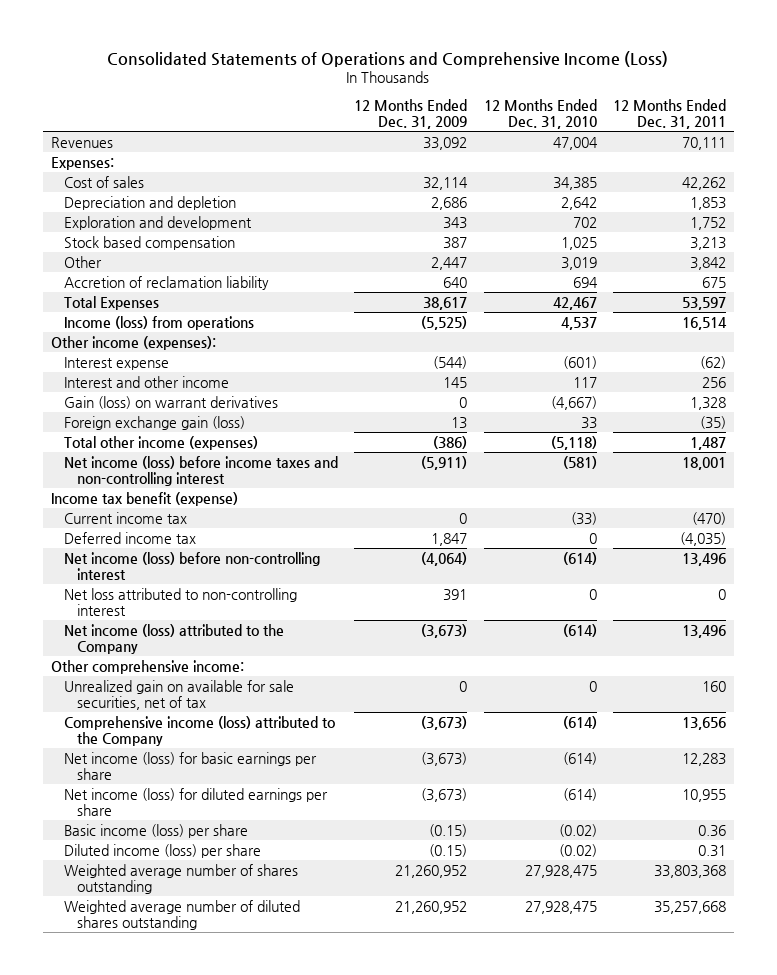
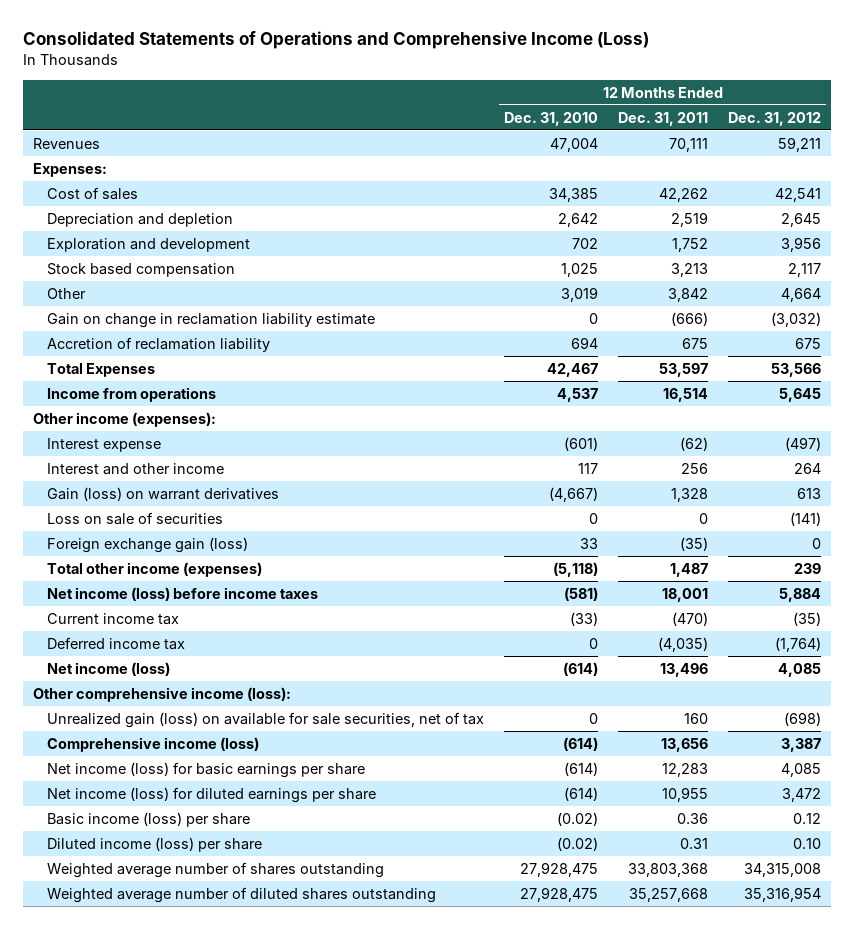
- | 12 Months Ended Dec. 31, 2009 | 12 Months Ended Dec. 31, 2010 | 12 Months Ended Dec. 31, 2011
+ | 12 Months Ended Dec. 31, 2010 | 12 Months Ended Dec. 31, 2011 | 12 Months Ended Dec. 31, 2012
- Depreciation and depletion | 2,686 | 2,642 | 1,853
+ Depreciation and depletion | 2,642 | 2,519 | 2,645
+ Gain on change in reclamation liability estimate | 0 | (666) | (3,032)
- Income (loss) from operations | (5,525) | 4,537 | 16,514
+ Income from operations | 4,537 | 16,514 | 5,645
+ Loss on sale of securities | 0 | 0 | (141)
- Net income (loss) before income taxes and non-controlling interest | (5,911) | (581) | 18,001
- Income tax benefit (expense)
+ Net income (loss) before income taxes | (581) | 18,001 | 5,884
- Net income (loss) before non-controlling interest | (4,064) | (614) | 13,496
- Net loss attributed to non-controlling interest | 391 | 0 | 0
- Net income (loss) attributed to the Company | (3,673) | (614) | 13,496
- Other comprehensive income:
- Unrealized gain on available for sale securities, net of tax | 0 | 0 | 160
- Comprehensive income (loss) attributed to the Company | (3,673) | (614) | 13,656
+ Net income (loss) | (614) | 13,496 | 4,085
+ Other comprehensive income (loss):
+ Unrealized gain (loss) on available for sale securities, net of tax | 0 | 160 | (698)
+ Comprehensive income (loss) | (614) | 13,656 | 3,387

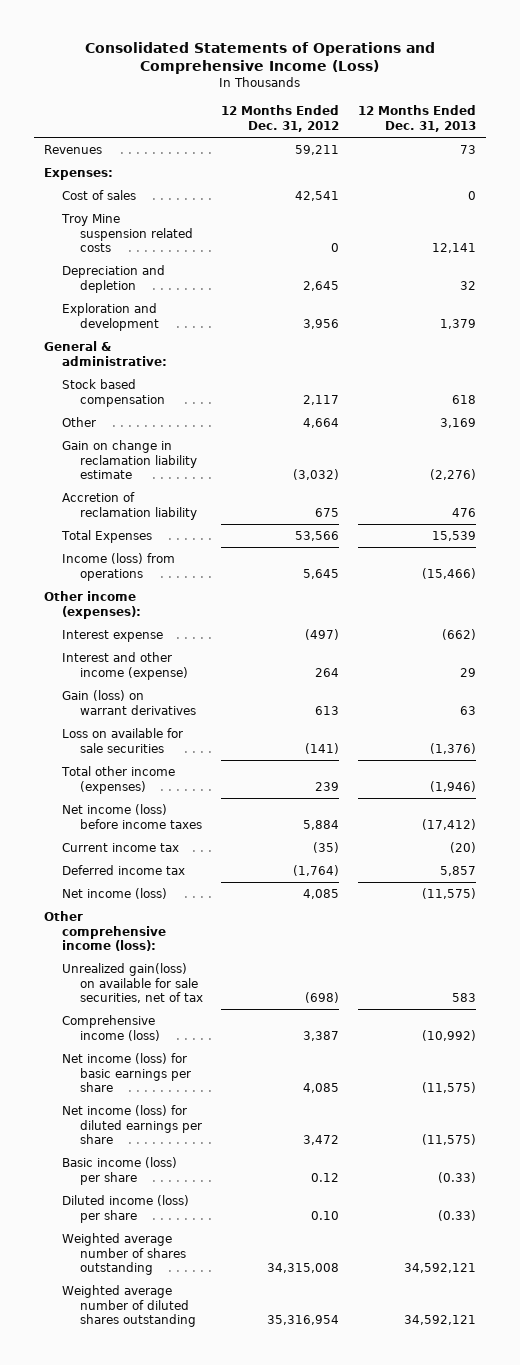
- | 12 Months Ended Dec. 31, 2010 | 12 Months Ended Dec. 31, 2011 | 12 Months Ended Dec. 31, 2012
+ | 12 Months Ended Dec. 31, 2012 | 12 Months Ended Dec. 31, 2013
+ Troy Mine suspension related costs | 0 | 12,141
+ General & administrative:
- Income from operations | 4,537 | 16,514 | 5,645
+ Income (loss) from operations | 5,645 | (15,466)
- Interest and other income | 117 | 256 | 264
+ Interest and other income (expense) | 264 | 29
- Loss on sale of securities | 0 | 0 | (141)
- Foreign exchange gain (loss) | 33 | (35) | 0
+ Loss on available for sale securities | (141) | (1,376)
- Unrealized gain (loss) on available for sale securities, net of tax | 0 | 160 | (698)
+ Unrealized gain(loss) on available for sale securities, net of tax | (698) | 583

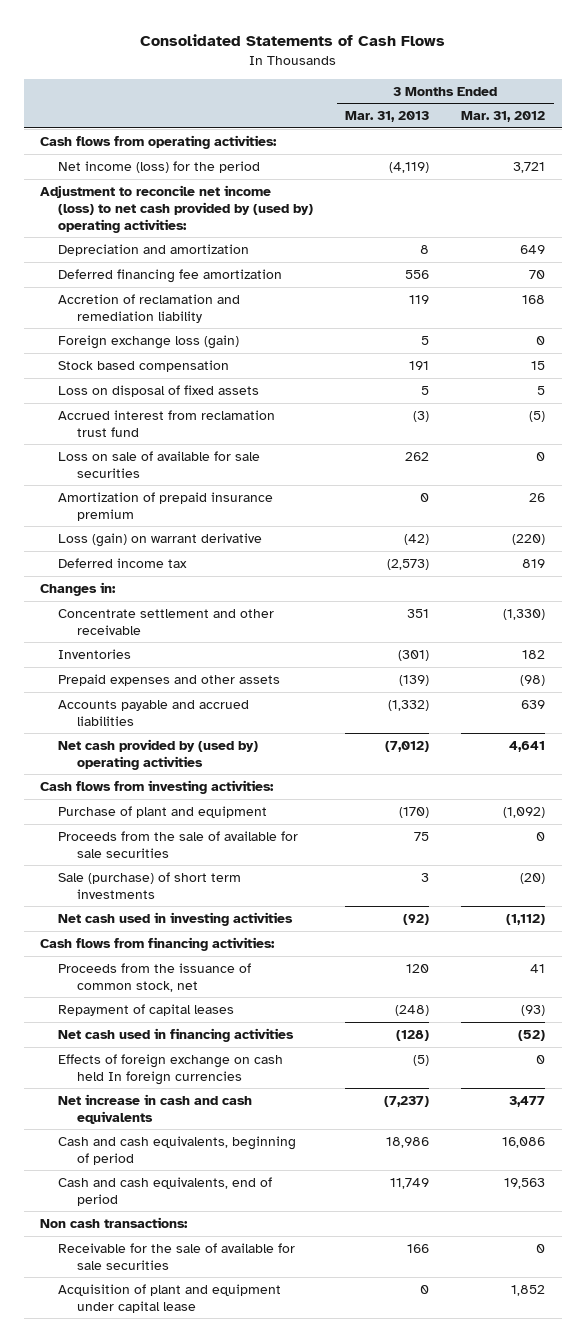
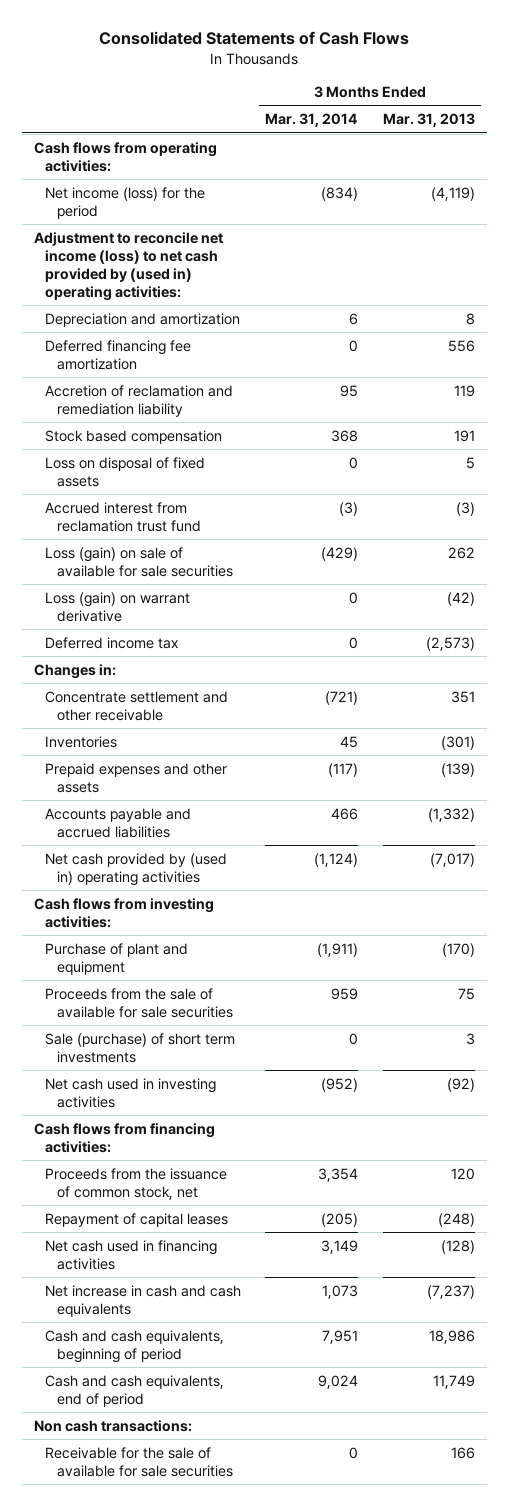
- | 3 Months Ended Mar. 31, 2013 | 3 Months Ended Mar. 31, 2012
+ | 3 Months Ended Mar. 31, 2014 | 3 Months Ended Mar. 31, 2013
- Adjustment to reconcile net income (loss) to net cash provided by (used by) operating activities:
+ Adjustment to reconcile net income (loss) to net cash provided by (used in) operating activities:
- Foreign exchange loss (gain) | 5 | 0
- Loss on sale of available for sale securities | 262 | 0
- Amortization of prepaid insurance premium | 0 | 26
+ Loss (gain) on sale of available for sale securities | (429) | 262
- Net cash provided by (used by) operating activities | (7,012) | 4,641
+ Net cash provided by (used in) operating activities | (1,124) | (7,017)
- Effects of foreign exchange on cash held In foreign currencies | (5) | 0
- Acquisition of plant and equipment under capital lease | 0 | 1,852

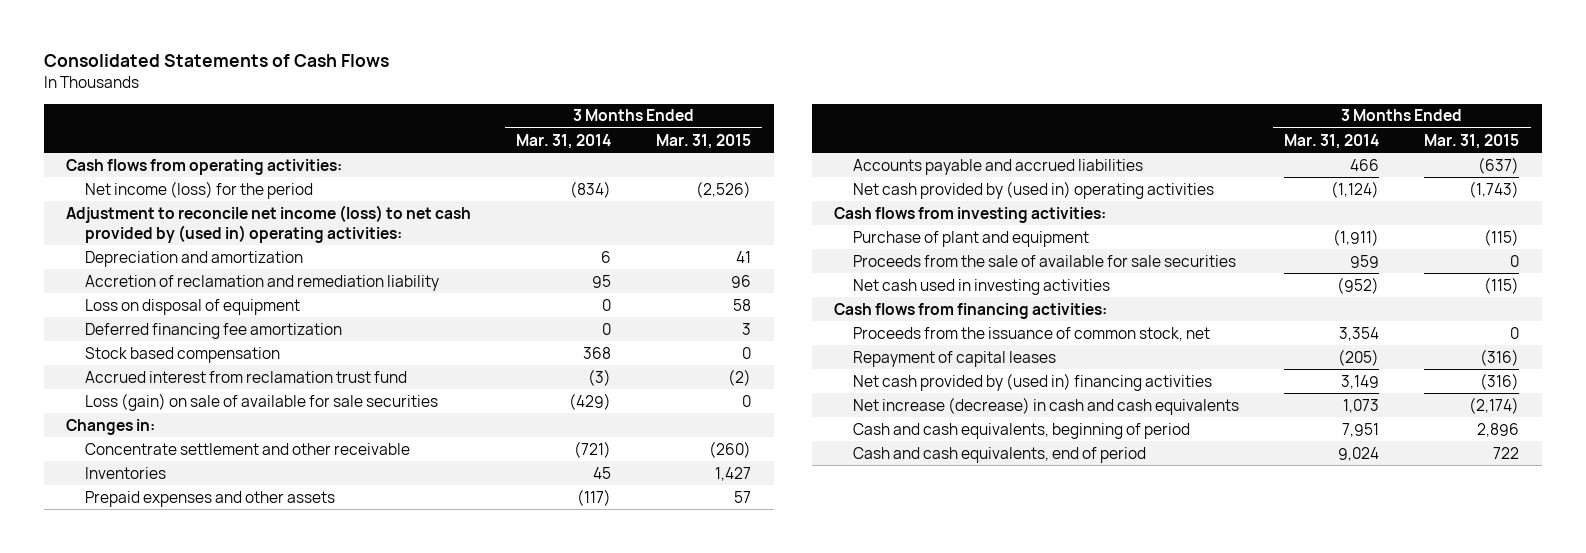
- | 3 Months Ended Mar. 31, 2014 | 3 Months Ended Mar. 31, 2013
+ | 3 Months Ended Mar. 31, 2014 | 3 Months Ended Mar. 31, 2015
+ Loss on disposal of equipment | 0 | 58
moved down: Deferred financing fee amortization | 0 | 3
- Loss on disposal of fixed assets | 0 | 5
- Loss (gain) on warrant derivative | 0 | (42)
- Deferred income tax | 0 | (2,573)
- Sale (purchase) of short term investments | 0 | 3
- Net cash used in financing activities | 3,149 | (128)
- Net increase in cash and cash equivalents | 1,073 | (7,237)
+ Net cash provided by (used in) financing activities | 3,149 | (316)
+ Net increase (decrease) in cash and cash equivalents | 1,073 | (2,174)
- Non cash transactions:
- Receivable for the sale of available for sale securities | 0 | 166

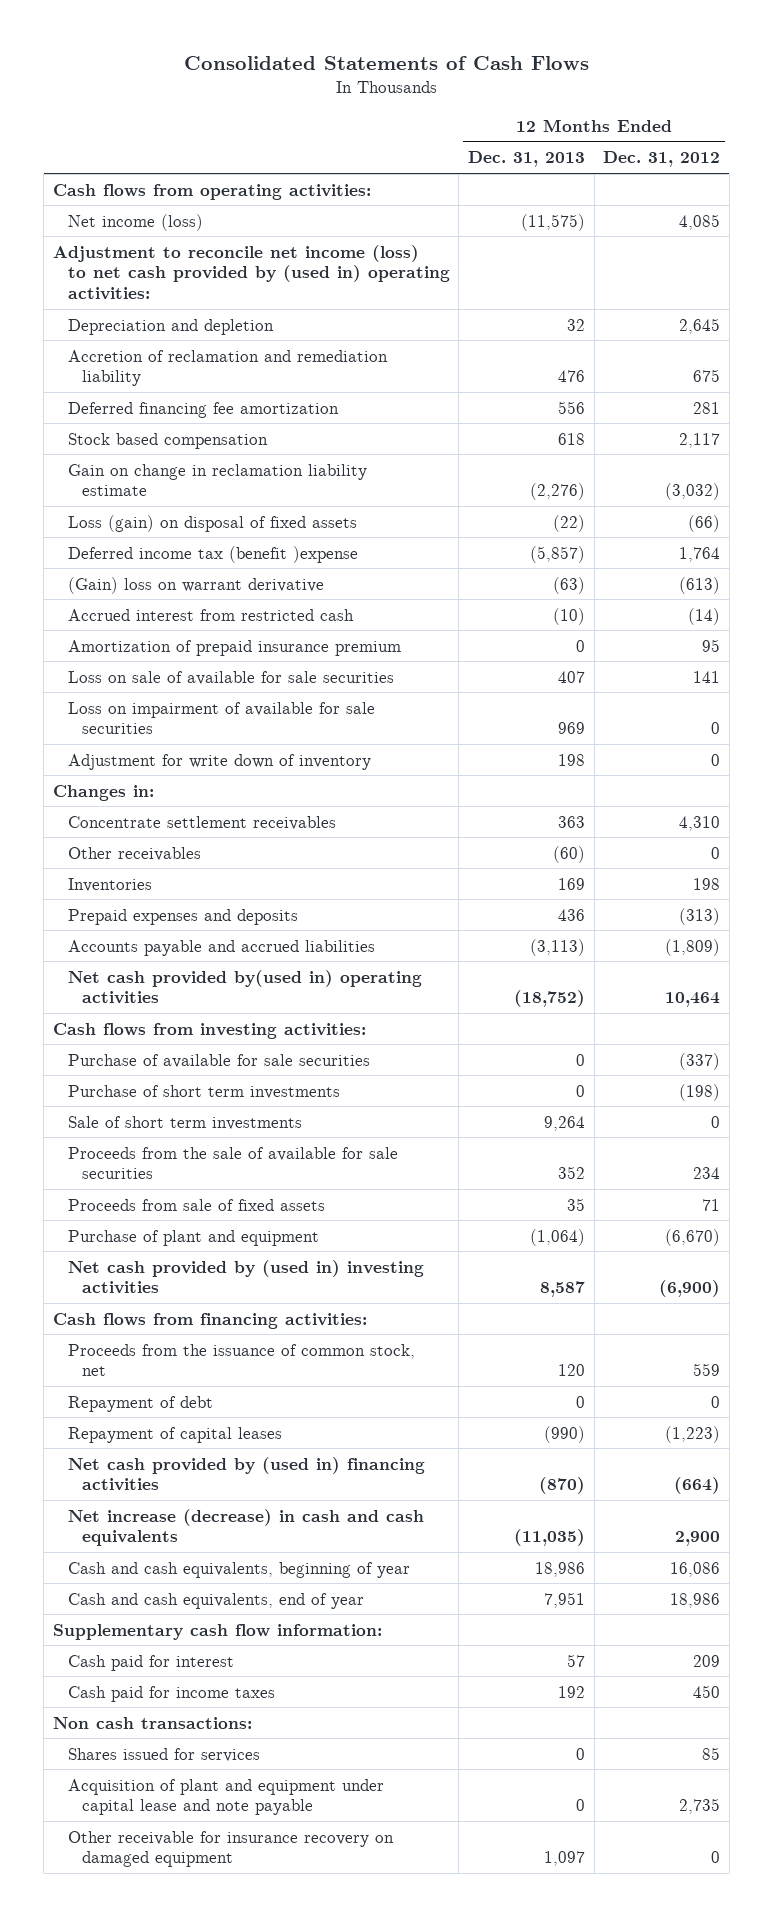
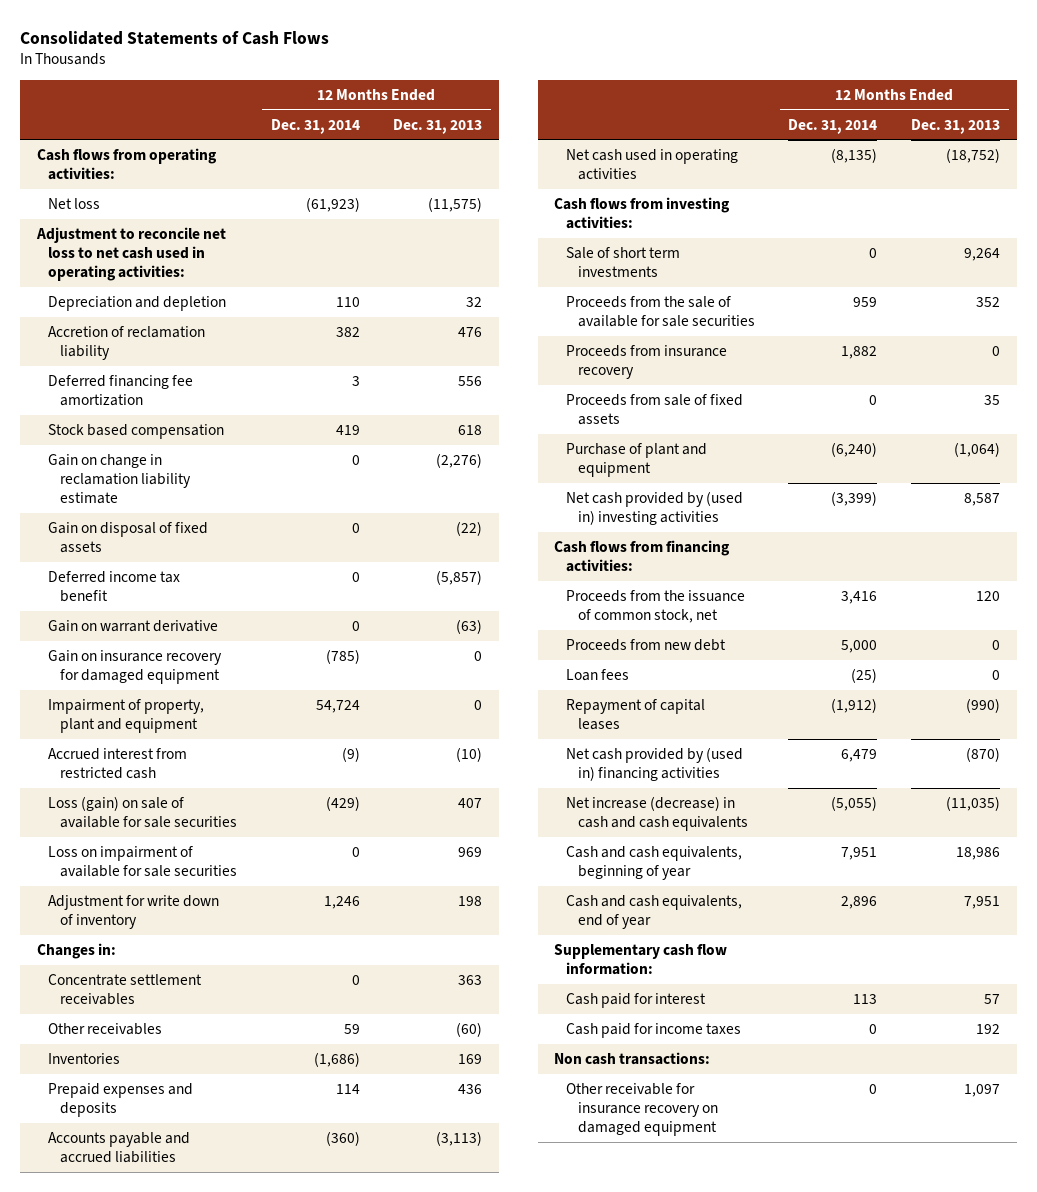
- | 12 Months Ended Dec. 31, 2013 | 12 Months Ended Dec. 31, 2012
+ | 12 Months Ended Dec. 31, 2014 | 12 Months Ended Dec. 31, 2013
- Net income (loss) | (11,575) | 4,085
- Adjustment to reconcile net income (loss) to net cash provided by (used in) operating activities:
+ Net loss | (61,923) | (11,575)
+ Adjustment to reconcile net loss to net cash used in operating activities:
- Accretion of reclamation and remediation liability | 476 | 675
+ Accretion of reclamation liability | 382 | 476
- Loss (gain) on disposal of fixed assets | (22) | (66)
- Deferred income tax (benefit )expense | (5,857) | 1,764
- (Gain) loss on warrant derivative | (63) | (613)
+ Gain on disposal of fixed assets | 0 | (22)
+ Deferred income tax benefit | 0 | (5,857)
+ Gain on warrant derivative | 0 | (63)
+ Gain on insurance recovery for damaged equipment | (785) | 0
+ Impairment of property, plant and equipment | 54,724 | 0
- Amortization of prepaid insurance premium | 0 | 95
- Loss on sale of available for sale securities | 407 | 141
+ Loss (gain) on sale of available for sale securities | (429) | 407
- Net cash provided by(used in) operating activities | (18,752) | 10,464
+ Net cash used in operating activities | (8,135) | (18,752)
- Purchase of available for sale securities | 0 | (337)
- Purchase of short term investments | 0 | (198)
+ Proceeds from insurance recovery | 1,882 | 0
- Repayment of debt | 0 | 0
+ Proceeds from new debt | 5,000 | 0
+ Loan fees | (25) | 0
- Shares issued for services | 0 | 85
- Acquisition of plant and equipment under capital lease and note payable | 0 | 2,735

